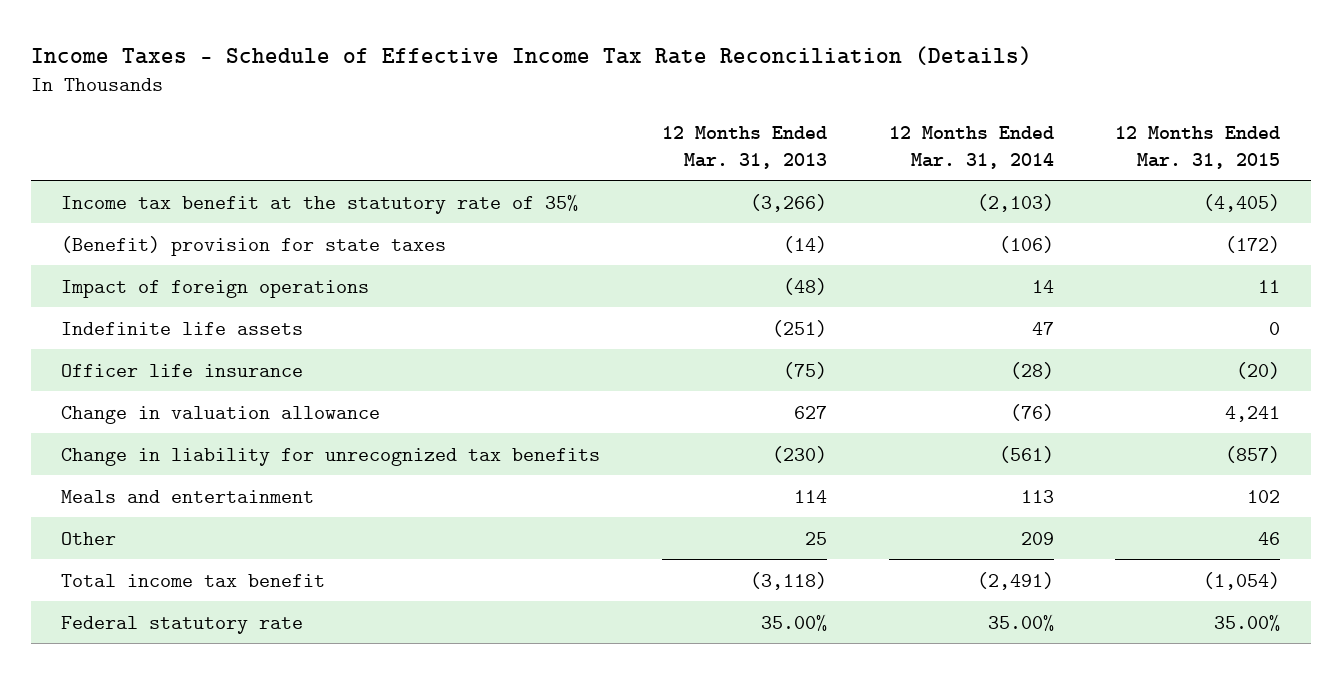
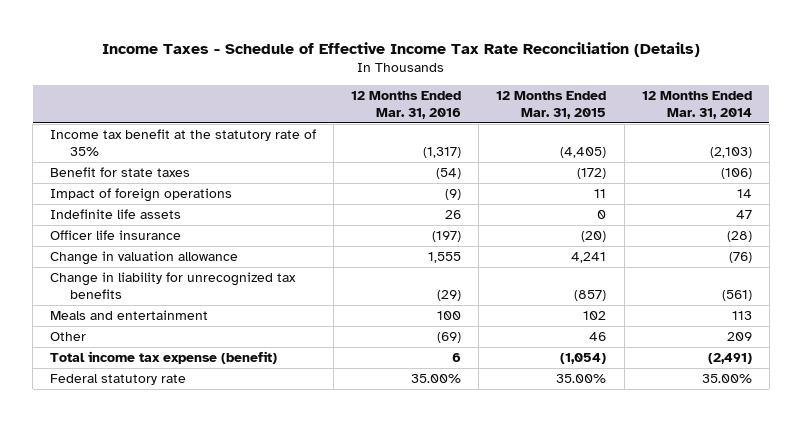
- | 12 Months Ended Mar. 31, 2013 | 12 Months Ended Mar. 31, 2014 | 12 Months Ended Mar. 31, 2015
+ | 12 Months Ended Mar. 31, 2016 | 12 Months Ended Mar. 31, 2015 | 12 Months Ended Mar. 31, 2014
- (Benefit) provision for state taxes | (14) | (106) | (172)
+ Benefit for state taxes | (54) | (172) | (106)
- Total income tax benefit | (3,118) | (2,491) | (1,054)
+ Total income tax expense (benefit) | 6 | (1,054) | (2,491)

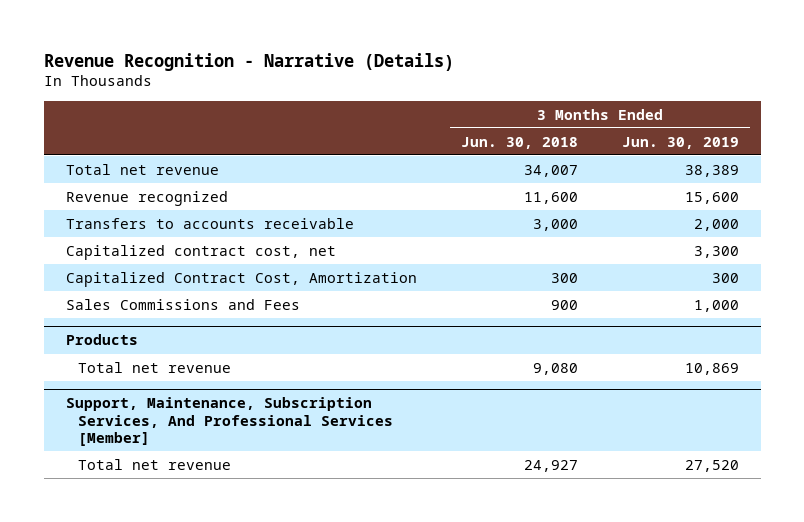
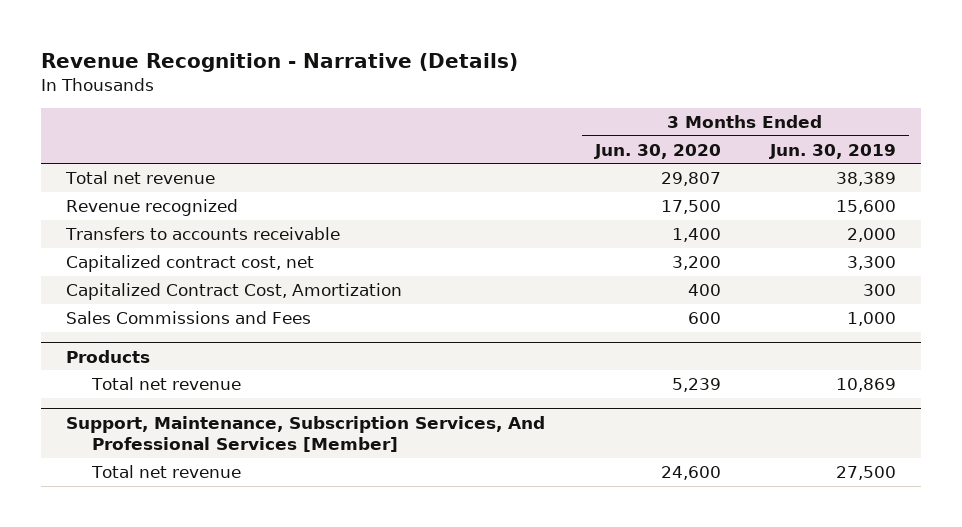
- | 3 Months Ended Jun. 30, 2018 | 3 Months Ended Jun. 30, 2019
+ | 3 Months Ended Jun. 30, 2020 | 3 Months Ended Jun. 30, 2019
@ Support, Maintenance, Subscription Services, And Professional Services [Member]
- Total net revenue | 24,927 | 27,520
+ Total net revenue | 24,600 | 27,500

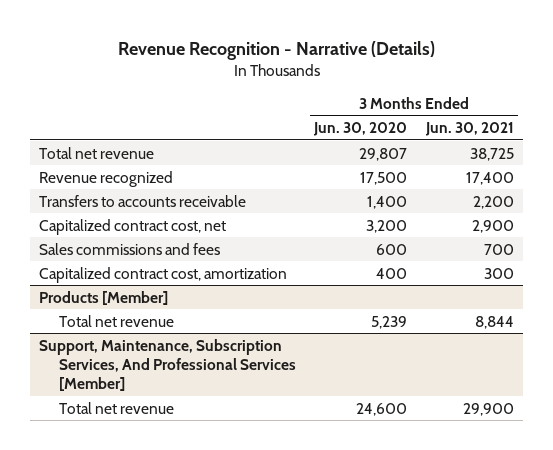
- | 3 Months Ended Jun. 30, 2020 | 3 Months Ended Jun. 30, 2019
+ | 3 Months Ended Jun. 30, 2020 | 3 Months Ended Jun. 30, 2021
- Capitalized Contract Cost, Amortization | 400 | 300
- Sales Commissions and Fees | 600 | 1,000
- Products
+ Sales commissions and fees | 600 | 700
+ Capitalized contract cost, amortization | 400 | 300
+ Products [Member]

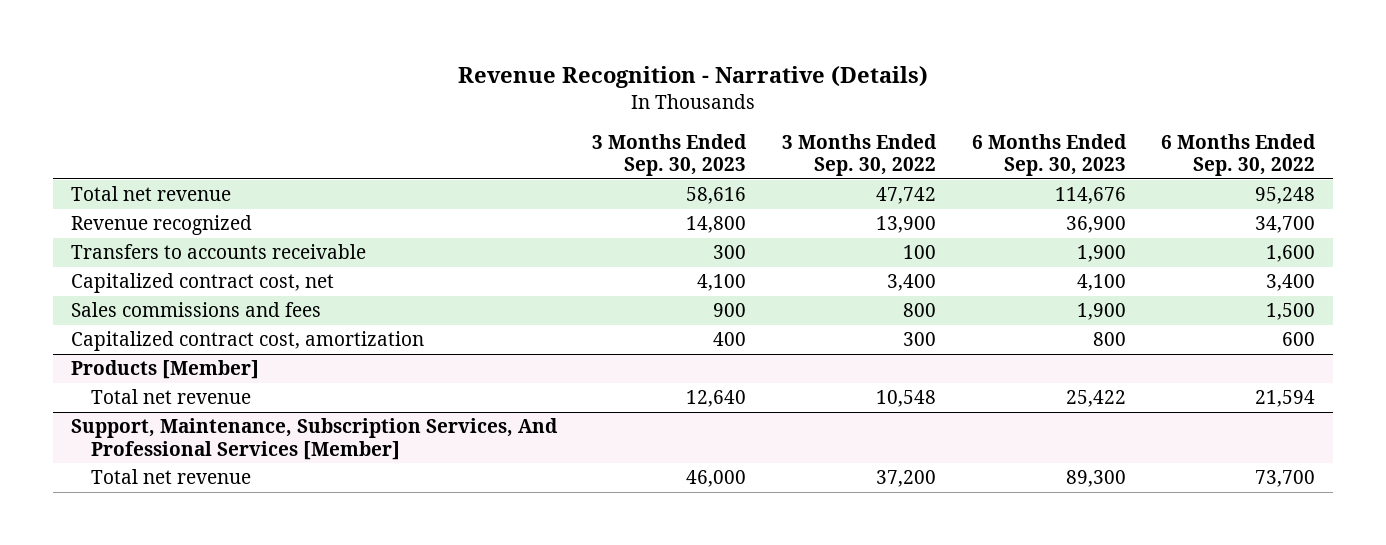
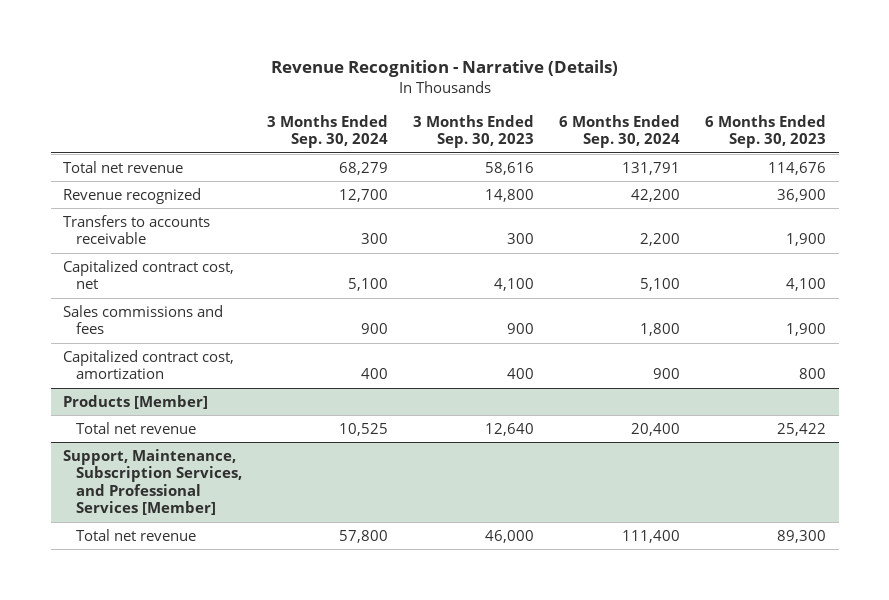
- | 3 Months Ended Sep. 30, 2023 | 3 Months Ended Sep. 30, 2022 | 6 Months Ended Sep. 30, 2023 | 6 Months Ended Sep. 30, 2022
+ | 3 Months Ended Sep. 30, 2024 | 3 Months Ended Sep. 30, 2023 | 6 Months Ended Sep. 30, 2024 | 6 Months Ended Sep. 30, 2023
- Support, Maintenance, Subscription Services, And Professional Services [Member]
+ Support, Maintenance, Subscription Services, and Professional Services [Member]

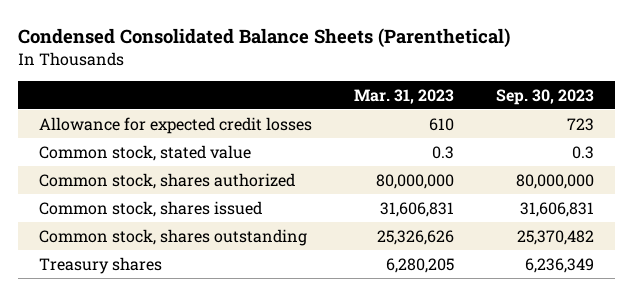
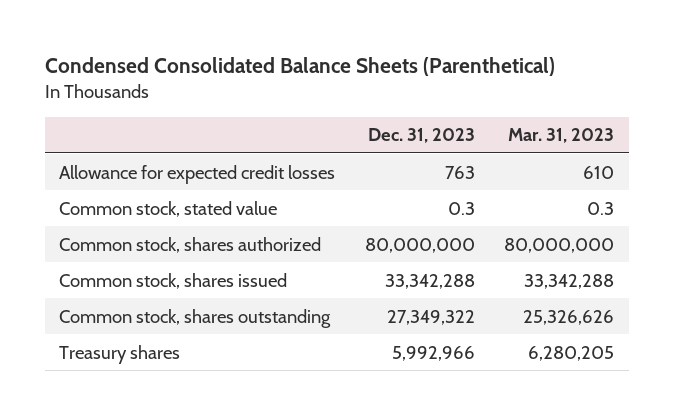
- | Mar. 31, 2023 | Sep. 30, 2023
+ | Dec. 31, 2023 | Mar. 31, 2023
- Common stock, shares issued | 31,606,831 | 31,606,831
+ Common stock, shares issued | 33,342,288 | 33,342,288

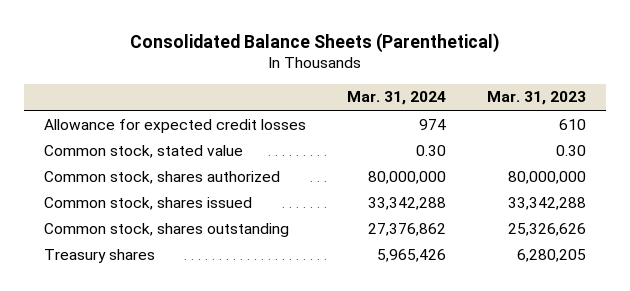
- Condensed Consolidated Balance Sheets (Parenthetical)
+ Consolidated Balance Sheets (Parenthetical)
- | Dec. 31, 2023 | Mar. 31, 2023
+ | Mar. 31, 2024 | Mar. 31, 2023
- Common stock, stated value | 0.3 | 0.3
+ Common stock, stated value | 0.30 | 0.30

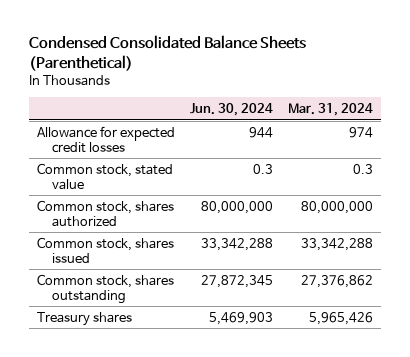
- Consolidated Balance Sheets (Parenthetical)
+ Condensed Consolidated Balance Sheets (Parenthetical)
- | Mar. 31, 2024 | Mar. 31, 2023
+ | Jun. 30, 2024 | Mar. 31, 2024
- Common stock, stated value | 0.30 | 0.30
+ Common stock, stated value | 0.3 | 0.3

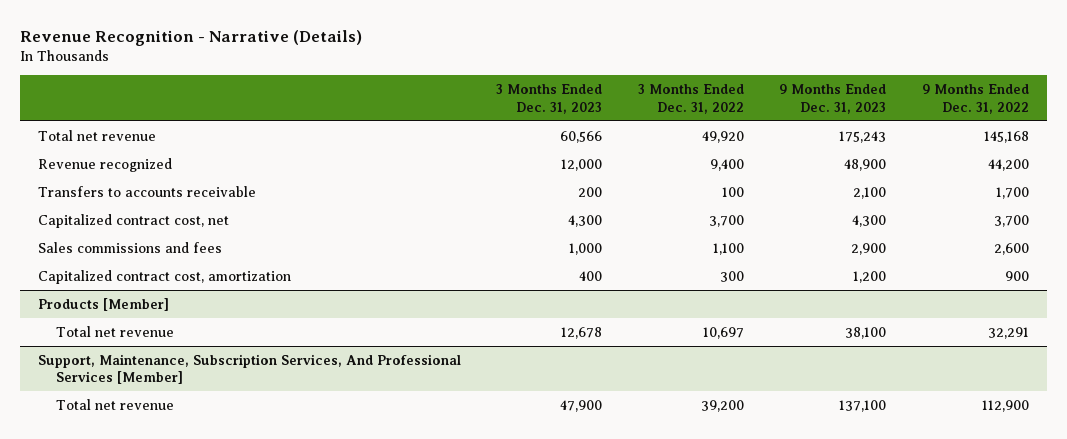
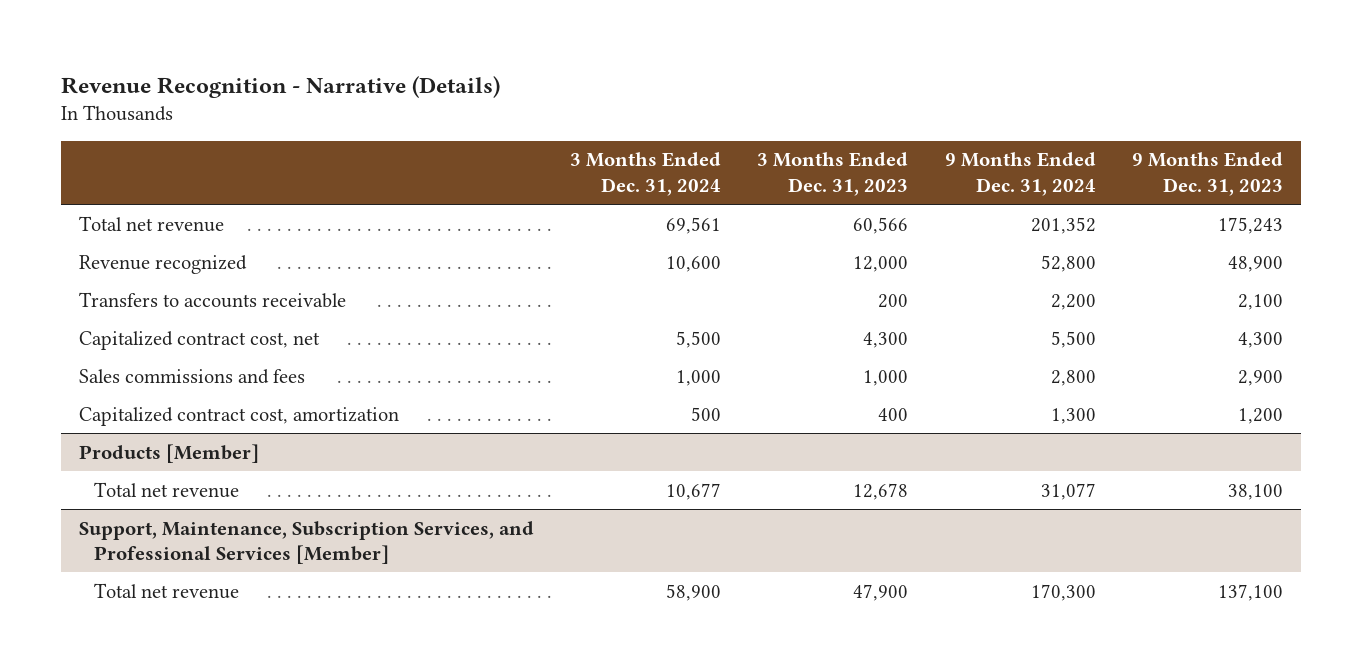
- | 3 Months Ended Dec. 31, 2023 | 3 Months Ended Dec. 31, 2022 | 9 Months Ended Dec. 31, 2023 | 9 Months Ended Dec. 31, 2022
+ | 3 Months Ended Dec. 31, 2024 | 3 Months Ended Dec. 31, 2023 | 9 Months Ended Dec. 31, 2024 | 9 Months Ended Dec. 31, 2023
- Support, Maintenance, Subscription Services, And Professional Services [Member]
+ Support, Maintenance, Subscription Services, and Professional Services [Member]

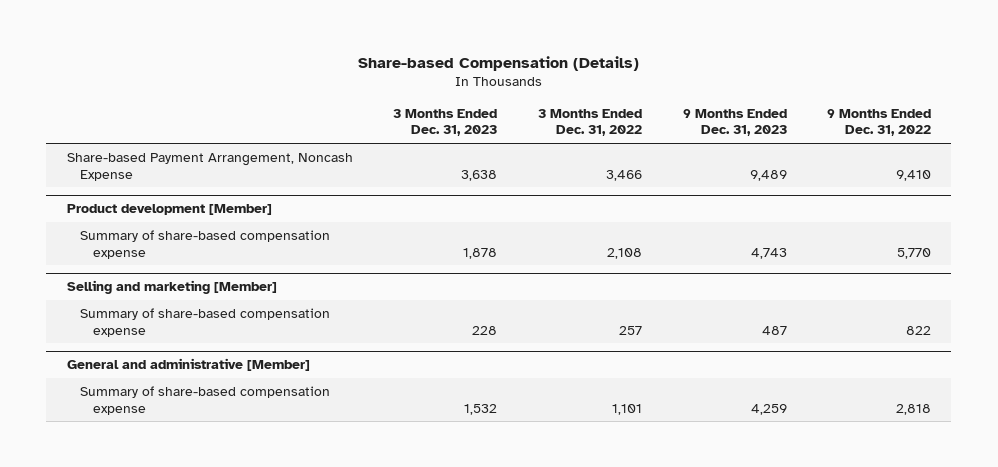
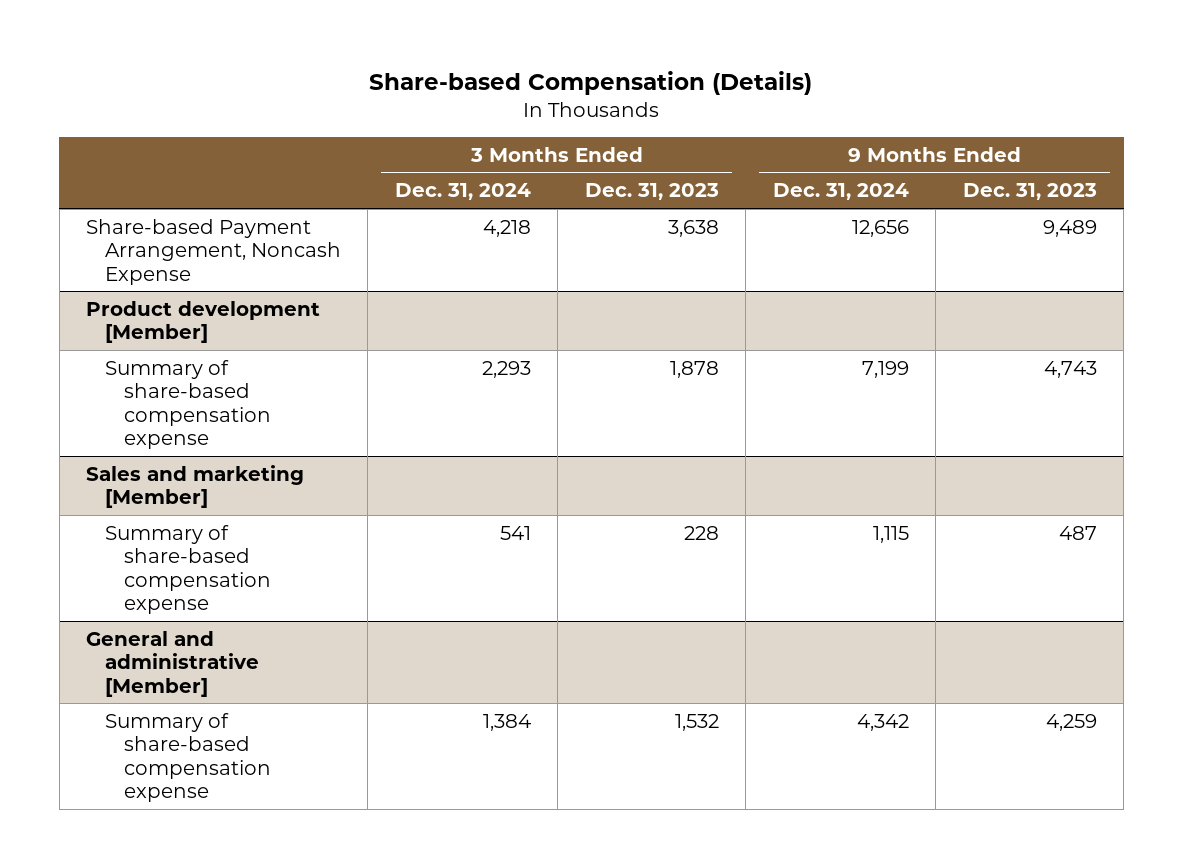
- | 3 Months Ended Dec. 31, 2023 | 3 Months Ended Dec. 31, 2022 | 9 Months Ended Dec. 31, 2023 | 9 Months Ended Dec. 31, 2022
+ | 3 Months Ended Dec. 31, 2024 | 3 Months Ended Dec. 31, 2023 | 9 Months Ended Dec. 31, 2024 | 9 Months Ended Dec. 31, 2023
- Selling and marketing [Member]
+ Sales and marketing [Member]

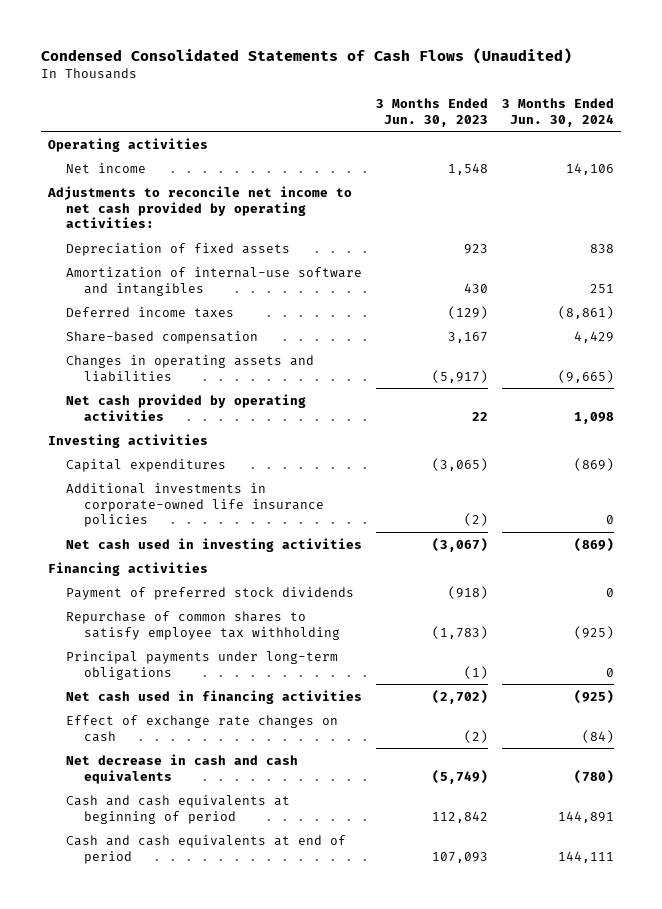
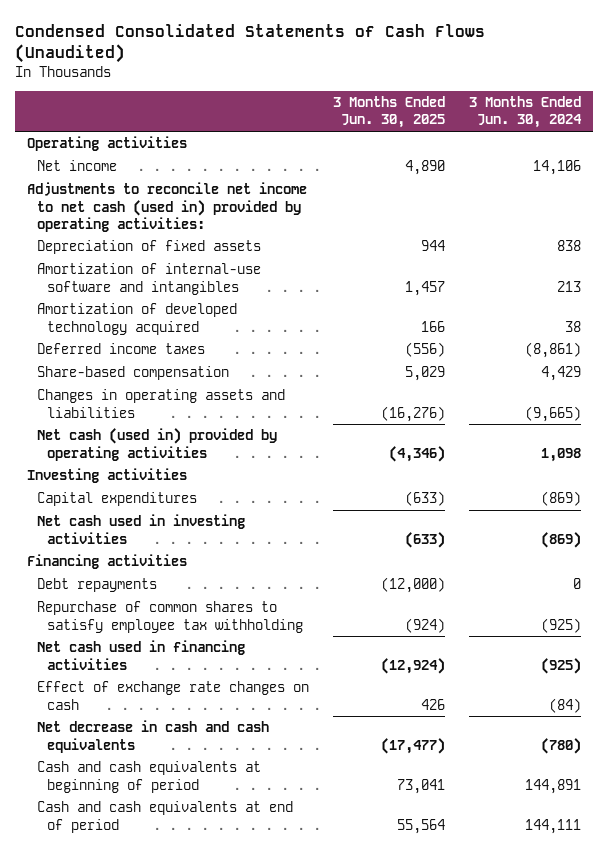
- | 3 Months Ended Jun. 30, 2023 | 3 Months Ended Jun. 30, 2024
+ | 3 Months Ended Jun. 30, 2025 | 3 Months Ended Jun. 30, 2024
- Adjustments to reconcile net income to net cash provided by operating activities:
+ Adjustments to reconcile net income to net cash (used in) provided by operating activities:
- Amortization of internal-use software and intangibles | 430 | 251
+ Amortization of internal-use software and intangibles | 1,457 | 213
+ Amortization of developed technology acquired | 166 | 38
- Net cash provided by operating activities | 22 | 1,098
+ Net cash (used in) provided by operating activities | (4,346) | 1,098
- Additional investments in corporate-owned life insurance policies | (2) | 0
- Payment of preferred stock dividends | (918) | 0
+ Debt repayments | (12,000) | 0
- Principal payments under long-term obligations | (1) | 0

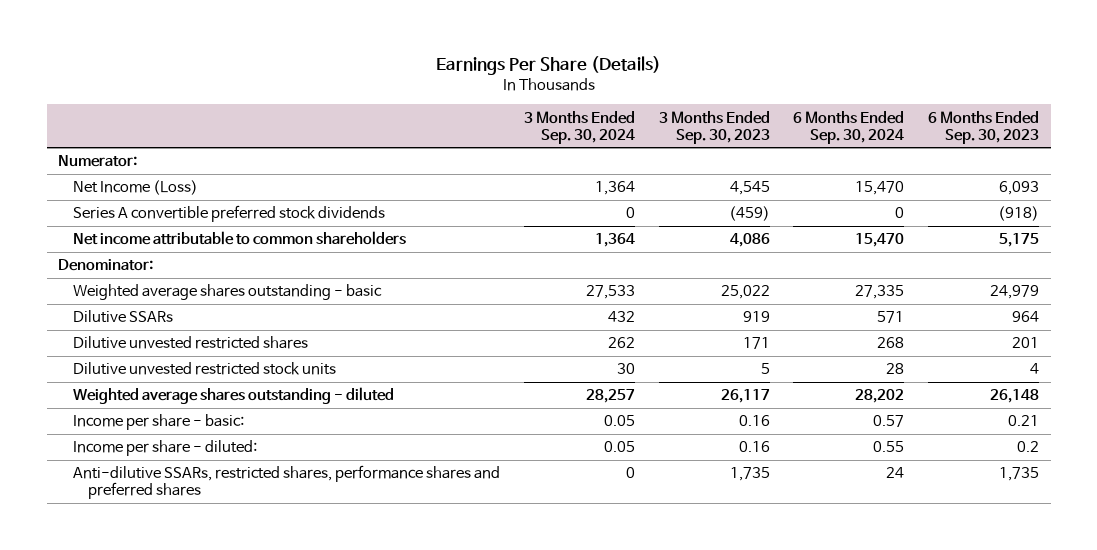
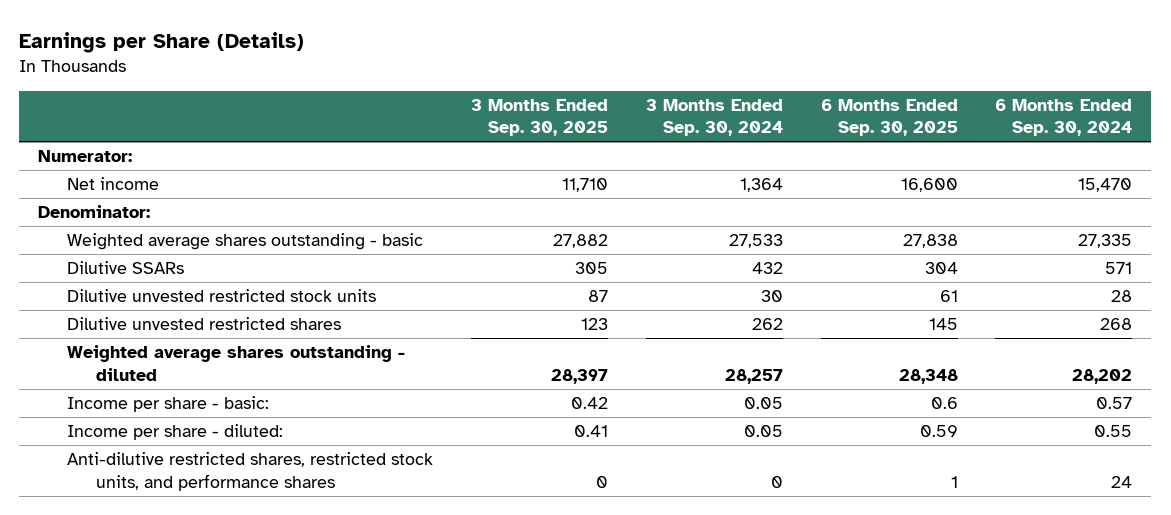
- Earnings Per Share (Details)
+ Earnings per Share (Details)
- | 3 Months Ended Sep. 30, 2024 | 3 Months Ended Sep. 30, 2023 | 6 Months Ended Sep. 30, 2024 | 6 Months Ended Sep. 30, 2023
+ | 3 Months Ended Sep. 30, 2025 | 3 Months Ended Sep. 30, 2024 | 6 Months Ended Sep. 30, 2025 | 6 Months Ended Sep. 30, 2024
- Net Income (Loss) | 1,364 | 4,545 | 15,470 | 6,093
- Series A convertible preferred stock dividends | 0 | (459) | 0 | (918)
- Net income attributable to common shareholders | 1,364 | 4,086 | 15,470 | 5,175
+ Net income | 11,710 | 1,364 | 16,600 | 15,470
moved down: Dilutive unvested restricted shares | 123 | 262 | 145 | 268
- Anti-dilutive SSARs, restricted shares, performance shares and preferred shares | 0 | 1,735 | 24 | 1,735
+ Anti-dilutive restricted shares, restricted stock units, and performance shares | 0 | 0 | 1 | 24

